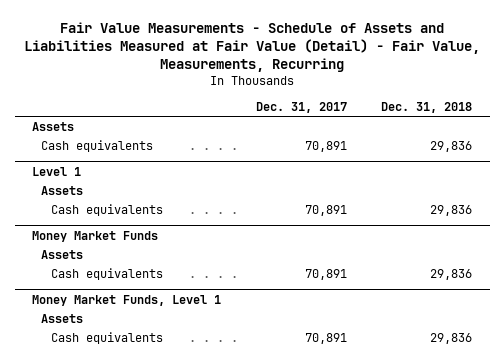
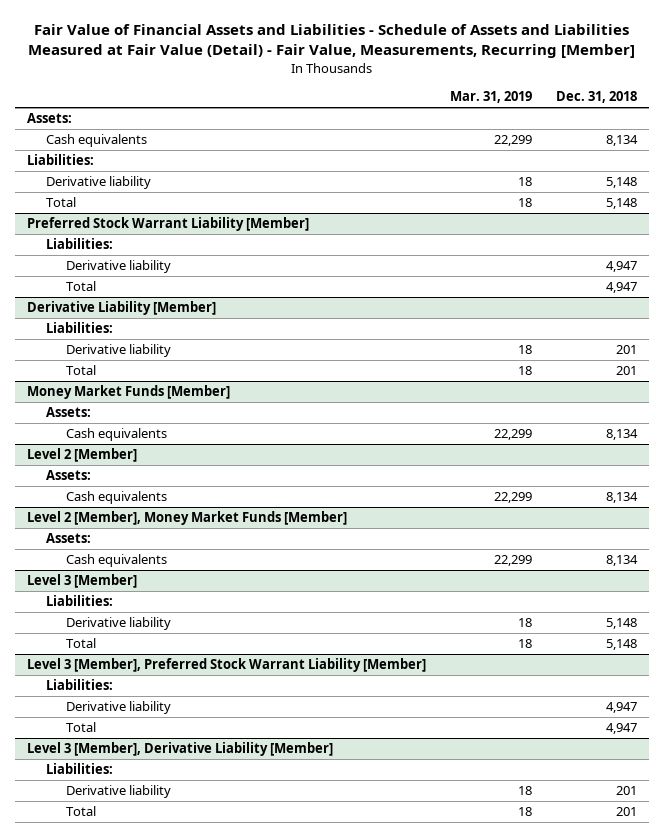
- Fair Value Measurements - Schedule of Assets and Liabilities Measured at Fair Value (Detail) - Fair Value, Measurements, Recurring
+ Fair Value of Financial Assets and Liabilities - Schedule of Assets and Liabilities Measured at Fair Value (Detail) - Fair Value, Measurements, Recurring [Member]
- | Dec. 31, 2017 | Dec. 31, 2018
+ | Mar. 31, 2019 | Dec. 31, 2018
- Assets
- Cash equivalents | 70,891 | 29,836
- Level 1
- Assets
- Cash equivalents | 70,891 | 29,836
- Money Market Funds
- Assets
- Cash equivalents | 70,891 | 29,836
- Money Market Funds, Level 1
- Assets
- Cash equivalents | 70,891 | 29,836
+ Assets:
+ Cash equivalents | 22,299 | 8,134
+ Liabilities:
+ Derivative liability | 18 | 5,148
+ Total | 18 | 5,148
+ Preferred Stock Warrant Liability [Member]
+ Liabilities:
+ Derivative liability | | 4,947
+ Total | | 4,947
+ Derivative Liability [Member]
+ Liabilities:
+ Derivative liability | 18 | 201
+ Total | 18 | 201
+ Money Market Funds [Member]
+ Assets:
+ Cash equivalents | 22,299 | 8,134
+ Level 2 [Member]
+ Assets:
+ Cash equivalents | 22,299 | 8,134
+ Level 2 [Member], Money Market Funds [Member]
+ Assets:
+ Cash equivalents | 22,299 | 8,134
+ Level 3 [Member]
+ Liabilities:
+ Derivative liability | 18 | 5,148
+ Total | 18 | 5,148
+ Level 3 [Member], Preferred Stock Warrant Liability [Member]
+ Liabilities:
+ Derivative liability | | 4,947
+ Total | | 4,947
+ Level 3 [Member], Derivative Liability [Member]
+ Liabilities:
+ Derivative liability | 18 | 201
+ Total | 18 | 201

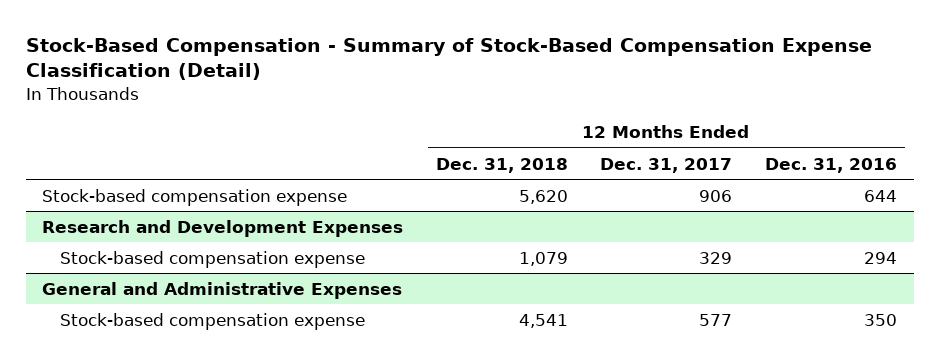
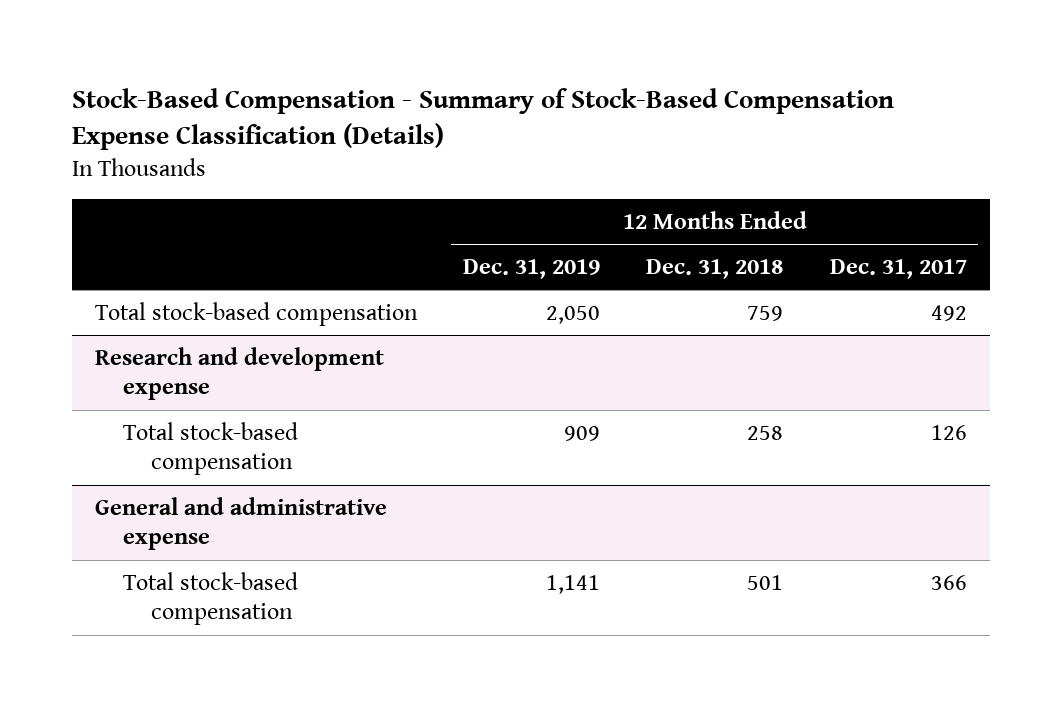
- Stock-Based Compensation - Summary of Stock-Based Compensation Expense Classification (Detail)
+ Stock-Based Compensation - Summary of Stock-Based Compensation Expense Classification (Details)
- | 12 Months Ended Dec. 31, 2018 | 12 Months Ended Dec. 31, 2017 | 12 Months Ended Dec. 31, 2016
+ | 12 Months Ended Dec. 31, 2019 | 12 Months Ended Dec. 31, 2018 | 12 Months Ended Dec. 31, 2017
- Stock-based compensation expense | 5,620 | 906 | 644
- Research and Development Expenses
- Stock-based compensation expense | 1,079 | 329 | 294
- General and Administrative Expenses
- Stock-based compensation expense | 4,541 | 577 | 350
+ Total stock-based compensation | 2,050 | 759 | 492
+ Research and development expense
+ Total stock-based compensation | 909 | 258 | 126
+ General and administrative expense
+ Total stock-based compensation | 1,141 | 501 | 366

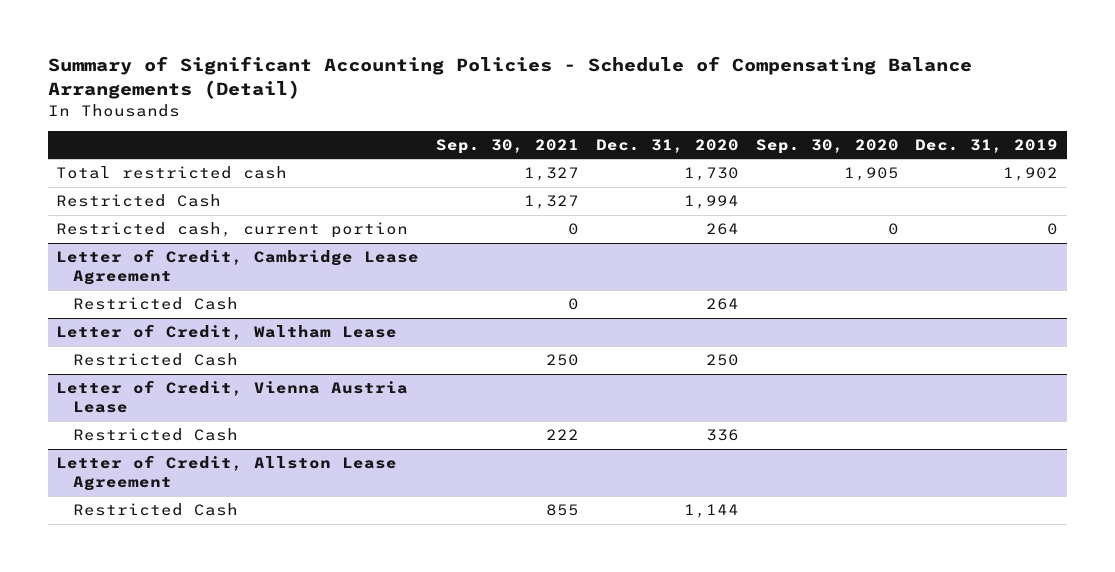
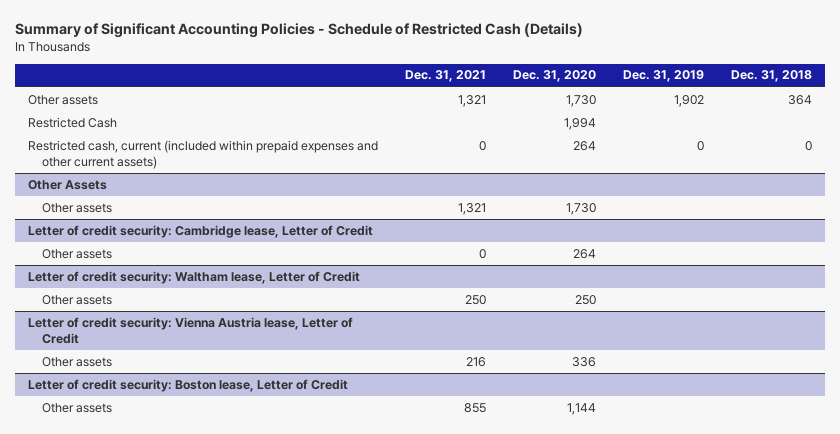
- Summary of Significant Accounting Policies - Schedule of Compensating Balance Arrangements (Detail)
+ Summary of Significant Accounting Policies - Schedule of Restricted Cash (Details)
- | Sep. 30, 2021 | Dec. 31, 2020 | Sep. 30, 2020 | Dec. 31, 2019
+ | Dec. 31, 2021 | Dec. 31, 2020 | Dec. 31, 2019 | Dec. 31, 2018
- Total restricted cash | 1,327 | 1,730 | 1,905 | 1,902
+ Other assets | 1,321 | 1,730 | 1,902 | 364
- Restricted cash, current portion | 0 | 264 | 0 | 0
- Letter of Credit, Cambridge Lease Agreement
- Restricted Cash | 0 | 264 | |
- Letter of Credit, Waltham Lease
- Restricted Cash | 250 | 250 | |
- Letter of Credit, Vienna Austria Lease
- Restricted Cash | 222 | 336 | |
- Letter of Credit, Allston Lease Agreement
- Restricted Cash | 855 | 1,144 | |
+ Restricted cash, current (included within prepaid expenses and other current assets) | 0 | 264 | 0 | 0
+ Other Assets
+ Other assets | 1,321 | 1,730 | |
+ Letter of credit security: Cambridge lease, Letter of Credit
+ Other assets | 0 | 264 | |
+ Letter of credit security: Waltham lease, Letter of Credit
+ Other assets | 250 | 250 | |
+ Letter of credit security: Vienna Austria lease, Letter of Credit
+ Other assets | 216 | 336 | |
+ Letter of credit security: Boston lease, Letter of Credit
+ Other assets | 855 | 1,144 | |

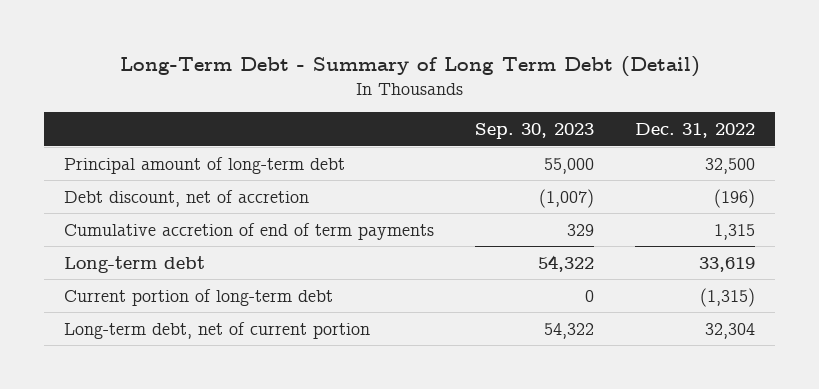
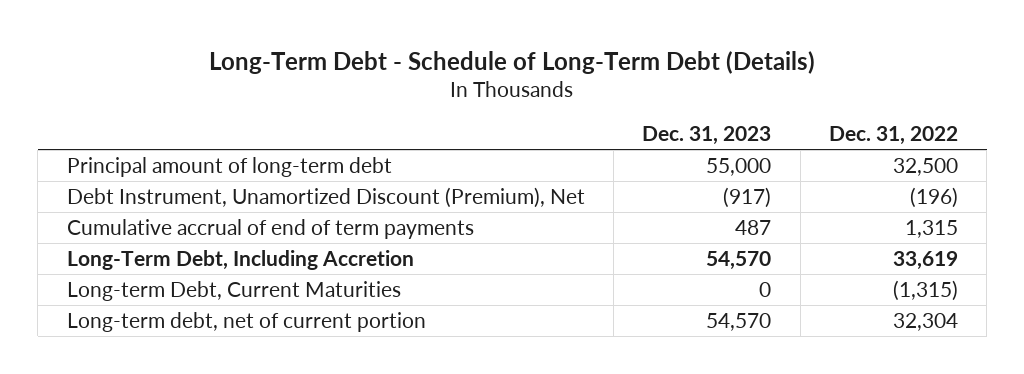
- Long-Term Debt - Summary of Long Term Debt (Detail)
+ Long-Term Debt - Schedule of Long-Term Debt (Details)
- | Sep. 30, 2023 | Dec. 31, 2022
+ | Dec. 31, 2023 | Dec. 31, 2022
- Debt discount, net of accretion | (1,007) | (196)
- Cumulative accretion of end of term payments | 329 | 1,315
- Long-term debt | 54,322 | 33,619
- Current portion of long-term debt | 0 | (1,315)
+ Debt Instrument, Unamortized Discount (Premium), Net | (917) | (196)
+ Cumulative accrual of end of term payments | 487 | 1,315
+ Long-Term Debt, Including Accretion | 54,570 | 33,619
+ Long-term Debt, Current Maturities | 0 | (1,315)

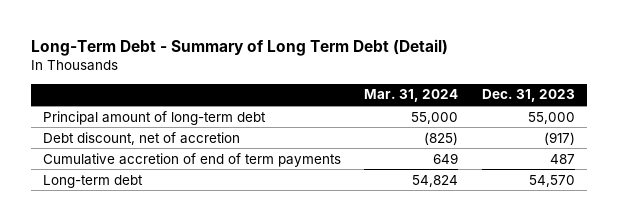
- Long-Term Debt - Schedule of Long-Term Debt (Details)
+ Long-Term Debt - Summary of Long Term Debt (Detail)
- | Dec. 31, 2023 | Dec. 31, 2022
+ | Mar. 31, 2024 | Dec. 31, 2023
- Debt Instrument, Unamortized Discount (Premium), Net | (917) | (196)
- Cumulative accrual of end of term payments | 487 | 1,315
- Long-Term Debt, Including Accretion | 54,570 | 33,619
- Long-term Debt, Current Maturities | 0 | (1,315)
- Long-term debt, net of current portion | 54,570 | 32,304
+ Debt discount, net of accretion | (825) | (917)
+ Cumulative accretion of end of term payments | 649 | 487
+ Long-term debt | 54,824 | 54,570

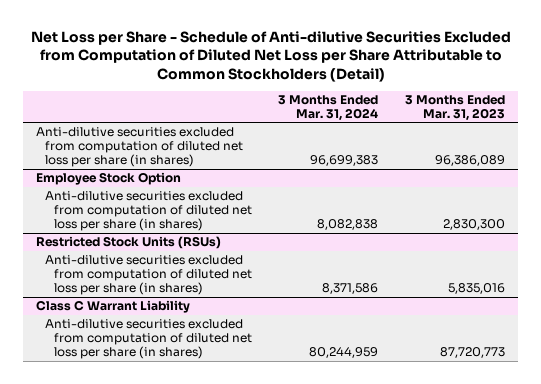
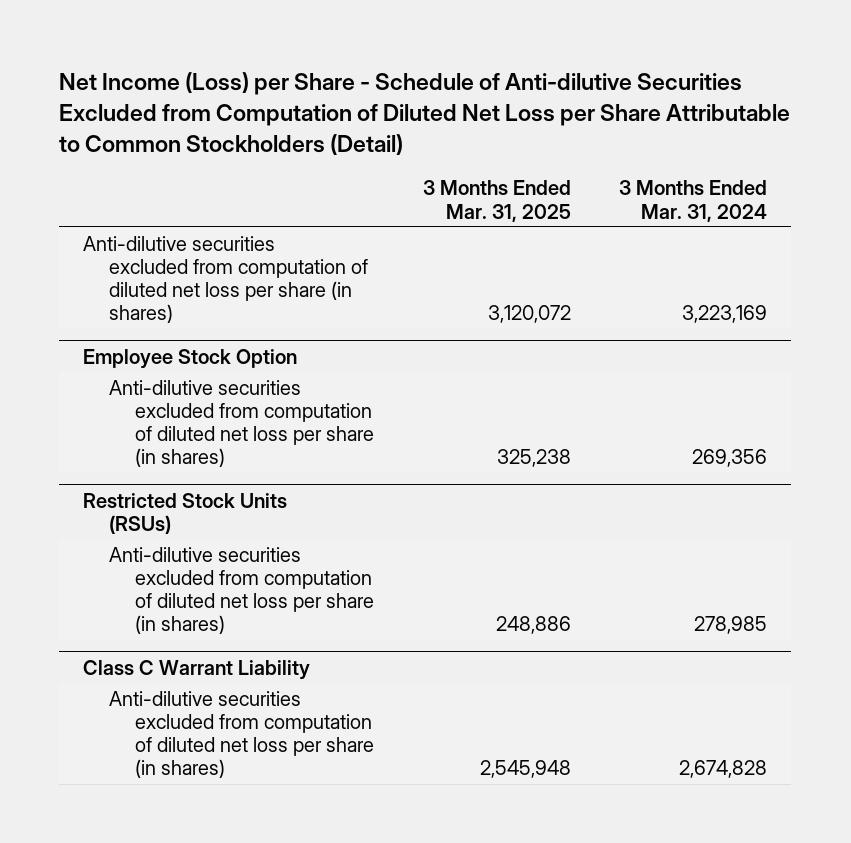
- Net Loss per Share - Schedule of Anti-dilutive Securities Excluded from Computation of Diluted Net Loss per Share Attributable to Common Stockholders (Detail)
+ Net Income (Loss) per Share - Schedule of Anti-dilutive Securities Excluded from Computation of Diluted Net Loss per Share Attributable to Common Stockholders (Detail)
- | 3 Months Ended Mar. 31, 2024 | 3 Months Ended Mar. 31, 2023
+ | 3 Months Ended Mar. 31, 2025 | 3 Months Ended Mar. 31, 2024
- Anti-dilutive securities excluded from computation of diluted net loss per share (in shares) | 96,699,383 | 96,386,089
+ Anti-dilutive securities excluded from computation of diluted net loss per share (in shares) | 3,120,072 | 3,223,169
@ Employee Stock Option
- Anti-dilutive securities excluded from computation of diluted net loss per share (in shares) | 8,082,838 | 2,830,300
+ Anti-dilutive securities excluded from computation of diluted net loss per share (in shares) | 325,238 | 269,356
@ Restricted Stock Units (RSUs)
- Anti-dilutive securities excluded from computation of diluted net loss per share (in shares) | 8,371,586 | 5,835,016
+ Anti-dilutive securities excluded from computation of diluted net loss per share (in shares) | 248,886 | 278,985
@ Class C Warrant Liability
- Anti-dilutive securities excluded from computation of diluted net loss per share (in shares) | 80,244,959 | 87,720,773
+ Anti-dilutive securities excluded from computation of diluted net loss per share (in shares) | 2,545,948 | 2,674,828

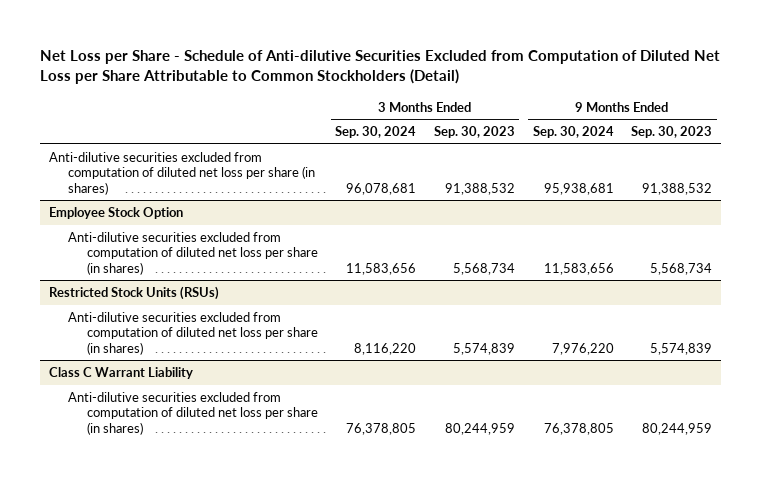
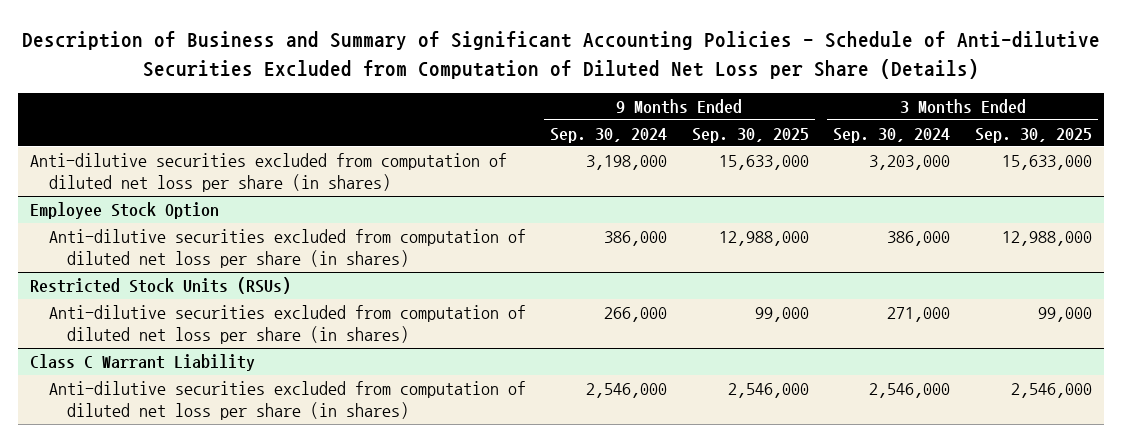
- Net Loss per Share - Schedule of Anti-dilutive Securities Excluded from Computation of Diluted Net Loss per Share Attributable to Common Stockholders (Detail)
+ Description of Business and Summary of Significant Accounting Policies - Schedule of Anti-dilutive Securities Excluded from Computation of Diluted Net Loss per Share (Details)
- | 3 Months Ended Sep. 30, 2024 | 3 Months Ended Sep. 30, 2023 | 9 Months Ended Sep. 30, 2024 | 9 Months Ended Sep. 30, 2023
+ | 9 Months Ended Sep. 30, 2024 | 9 Months Ended Sep. 30, 2025 | 3 Months Ended Sep. 30, 2024 | 3 Months Ended Sep. 30, 2025
- Anti-dilutive securities excluded from computation of diluted net loss per share (in shares) | 96,078,681 | 91,388,532 | 95,938,681 | 91,388,532
+ Anti-dilutive securities excluded from computation of diluted net loss per share (in shares) | 3,198,000 | 15,633,000 | 3,203,000 | 15,633,000
@ Employee Stock Option
- Anti-dilutive securities excluded from computation of diluted net loss per share (in shares) | 11,583,656 | 5,568,734 | 11,583,656 | 5,568,734
+ Anti-dilutive securities excluded from computation of diluted net loss per share (in shares) | 386,000 | 12,988,000 | 386,000 | 12,988,000
@ Restricted Stock Units (RSUs)
- Anti-dilutive securities excluded from computation of diluted net loss per share (in shares) | 8,116,220 | 5,574,839 | 7,976,220 | 5,574,839
+ Anti-dilutive securities excluded from computation of diluted net loss per share (in shares) | 266,000 | 99,000 | 271,000 | 99,000
@ Class C Warrant Liability
- Anti-dilutive securities excluded from computation of diluted net loss per share (in shares) | 76,378,805 | 80,244,959 | 76,378,805 | 80,244,959
+ Anti-dilutive securities excluded from computation of diluted net loss per share (in shares) | 2,546,000 | 2,546,000 | 2,546,000 | 2,546,000

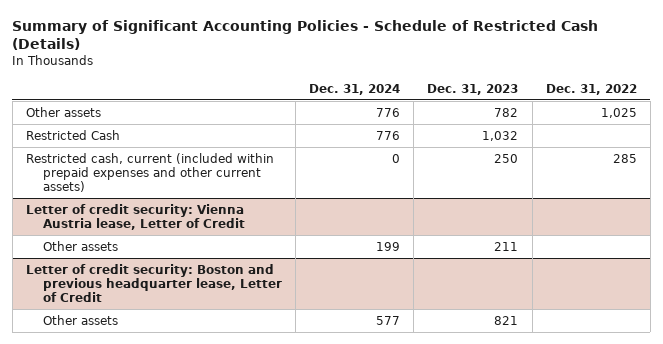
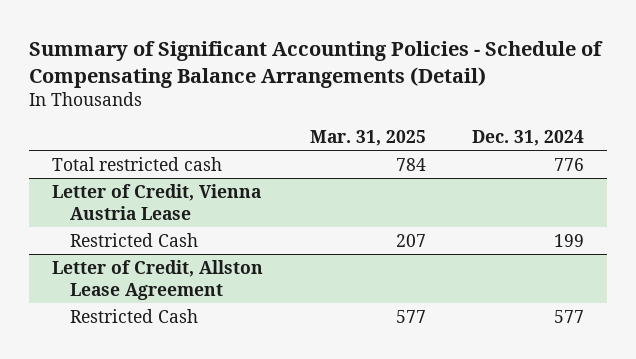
- Summary of Significant Accounting Policies - Schedule of Restricted Cash (Details)
+ Summary of Significant Accounting Policies - Schedule of Compensating Balance Arrangements (Detail)
- | Dec. 31, 2024 | Dec. 31, 2023 | Dec. 31, 2022
+ | Mar. 31, 2025 | Dec. 31, 2024
- Other assets | 776 | 782 | 1,025
- Restricted Cash | 776 | 1,032 |
- Restricted cash, current (included within prepaid expenses and other current assets) | 0 | 250 | 285
- Letter of credit security: Vienna Austria lease, Letter of Credit
- Other assets | 199 | 211 |
- Letter of credit security: Boston and previous headquarter lease, Letter of Credit
- Other assets | 577 | 821 |
+ Total restricted cash | 784 | 776
+ Letter of Credit, Vienna Austria Lease
+ Restricted Cash | 207 | 199
+ Letter of Credit, Allston Lease Agreement
+ Restricted Cash | 577 | 577

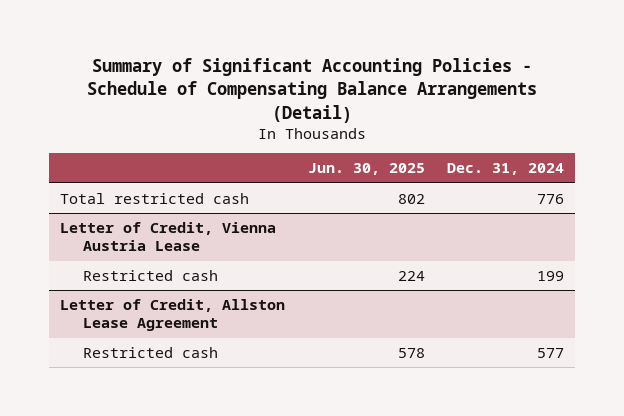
- | Mar. 31, 2025 | Dec. 31, 2024
+ | Jun. 30, 2025 | Dec. 31, 2024
@ Letter of Credit, Vienna Austria Lease
- Restricted Cash | 207 | 199
+ Restricted cash | 224 | 199
@ Letter of Credit, Allston Lease Agreement
- Restricted Cash | 577 | 577
+ Restricted cash | 578 | 577

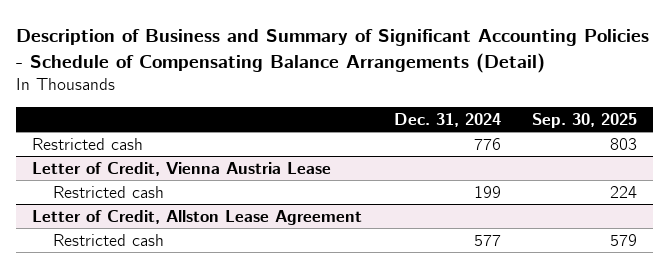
- Summary of Significant Accounting Policies - Schedule of Compensating Balance Arrangements (Detail)
+ Description of Business and Summary of Significant Accounting Policies - Schedule of Compensating Balance Arrangements (Detail)
- | Jun. 30, 2025 | Dec. 31, 2024
+ | Dec. 31, 2024 | Sep. 30, 2025
- Total restricted cash | 802 | 776
+ Restricted cash | 776 | 803

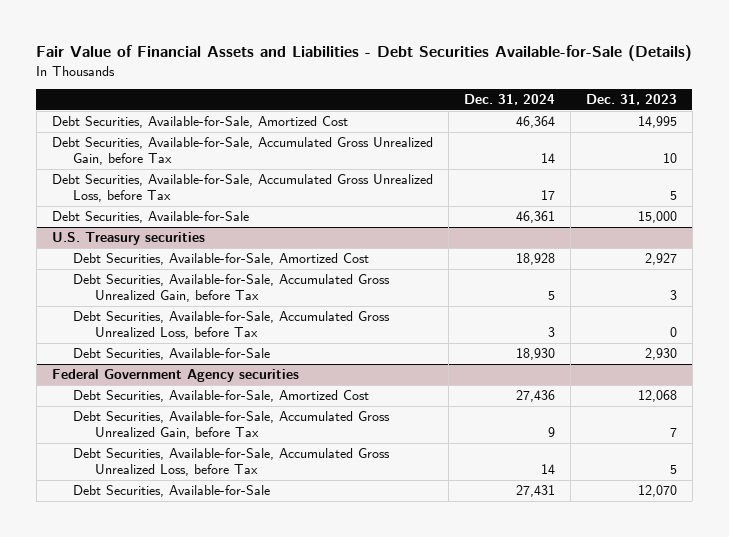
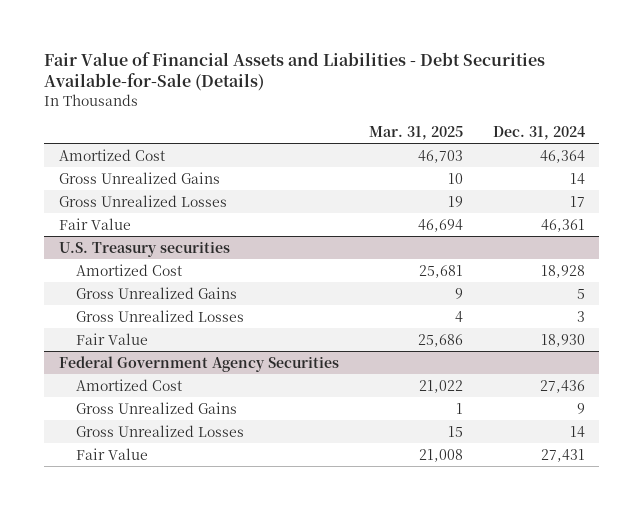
- | Dec. 31, 2024 | Dec. 31, 2023
+ | Mar. 31, 2025 | Dec. 31, 2024
- Debt Securities, Available-for-Sale, Amortized Cost | 46,364 | 14,995
- Debt Securities, Available-for-Sale, Accumulated Gross Unrealized Gain, before Tax | 14 | 10
- Debt Securities, Available-for-Sale, Accumulated Gross Unrealized Loss, before Tax | 17 | 5
- Debt Securities, Available-for-Sale | 46,361 | 15,000
+ Amortized Cost | 46,703 | 46,364
+ Gross Unrealized Gains | 10 | 14
+ Gross Unrealized Losses | 19 | 17
+ Fair Value | 46,694 | 46,361
@ U.S. Treasury securities
- Debt Securities, Available-for-Sale, Amortized Cost | 18,928 | 2,927
- Debt Securities, Available-for-Sale, Accumulated Gross Unrealized Gain, before Tax | 5 | 3
- Debt Securities, Available-for-Sale, Accumulated Gross Unrealized Loss, before Tax | 3 | 0
- Debt Securities, Available-for-Sale | 18,930 | 2,930
- Federal Government Agency securities
- Debt Securities, Available-for-Sale, Amortized Cost | 27,436 | 12,068
- Debt Securities, Available-for-Sale, Accumulated Gross Unrealized Gain, before Tax | 9 | 7
- Debt Securities, Available-for-Sale, Accumulated Gross Unrealized Loss, before Tax | 14 | 5
- Debt Securities, Available-for-Sale | 27,431 | 12,070
@ U.S. Treasury securities
+ Amortized Cost | 25,681 | 18,928
+ Gross Unrealized Gains | 9 | 5
+ Gross Unrealized Losses | 4 | 3
+ Fair Value | 25,686 | 18,930
+ Federal Government Agency Securities
+ Amortized Cost | 21,022 | 27,436
+ Gross Unrealized Gains | 1 | 9
+ Gross Unrealized Losses | 15 | 14
+ Fair Value | 21,008 | 27,431

